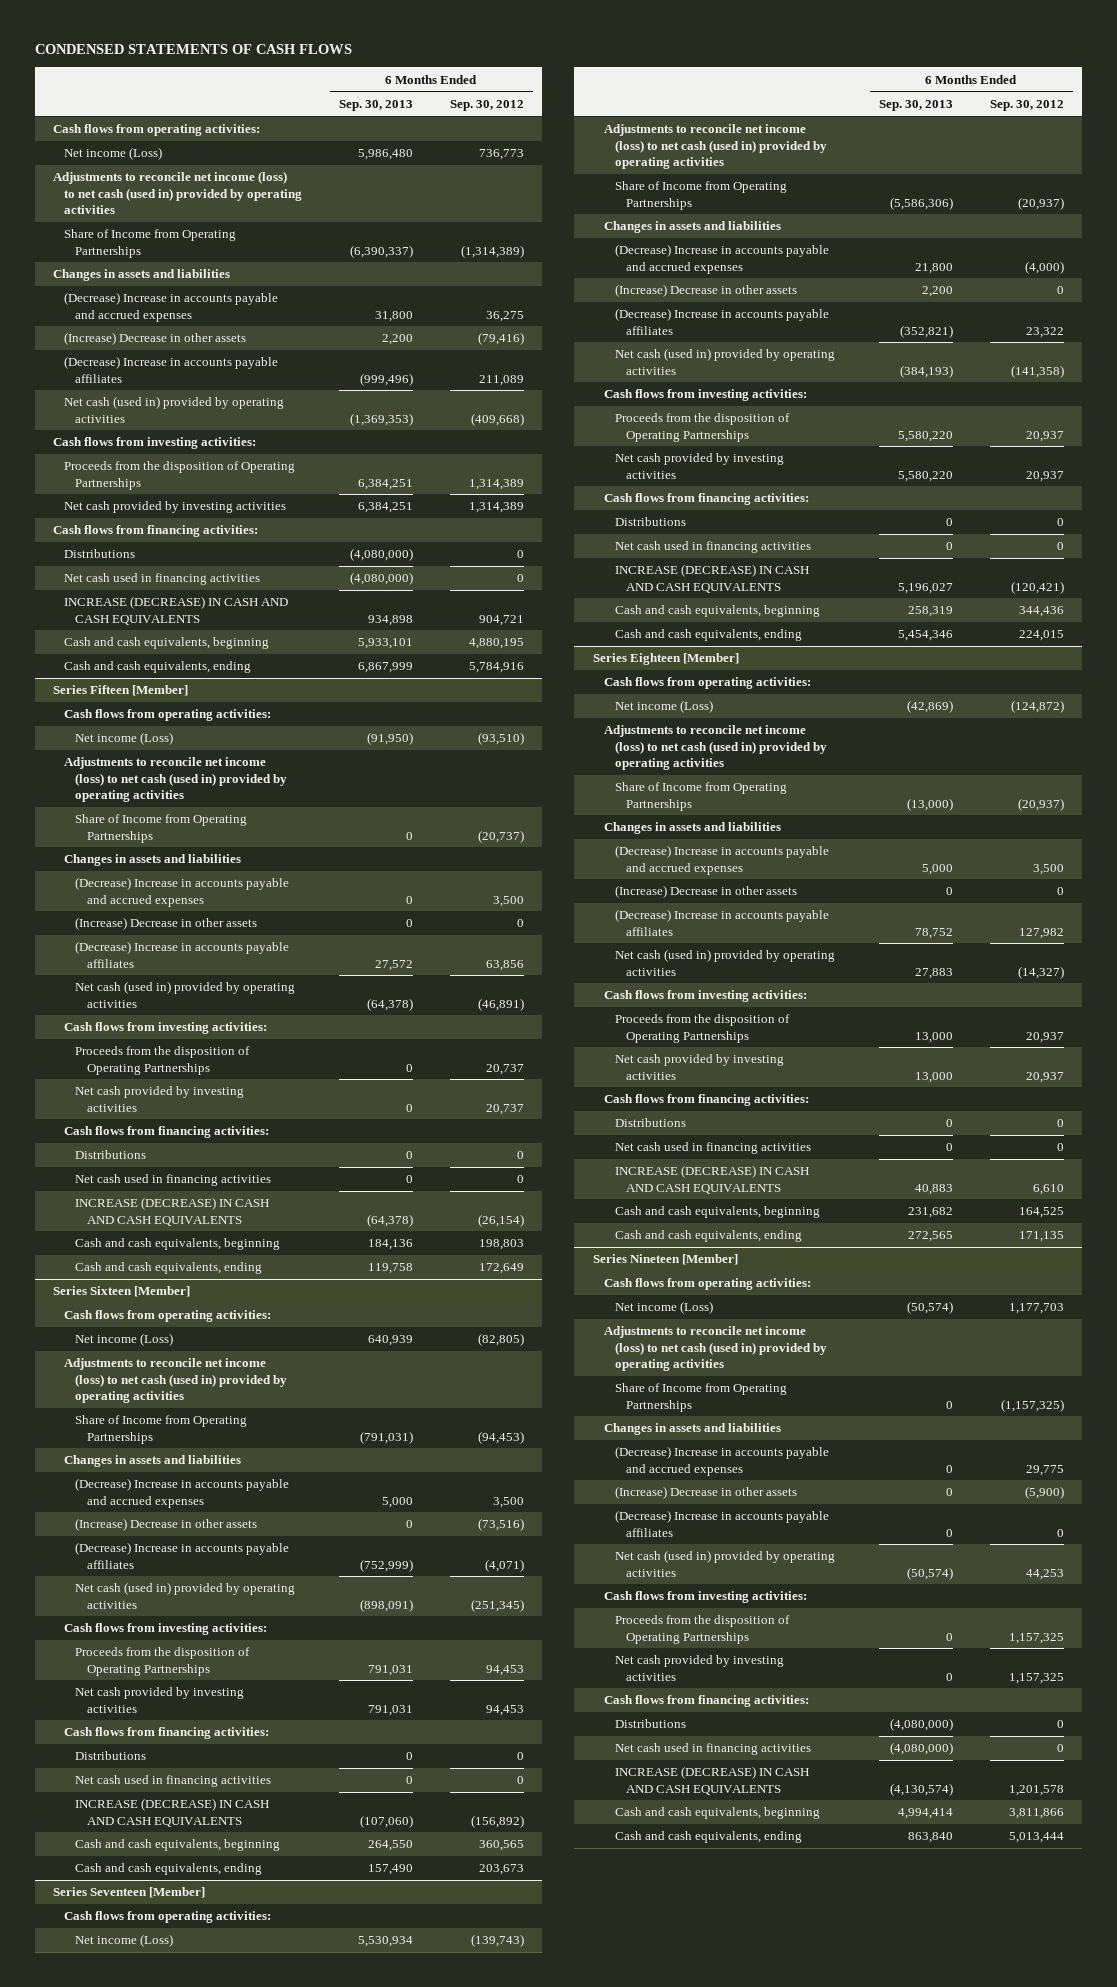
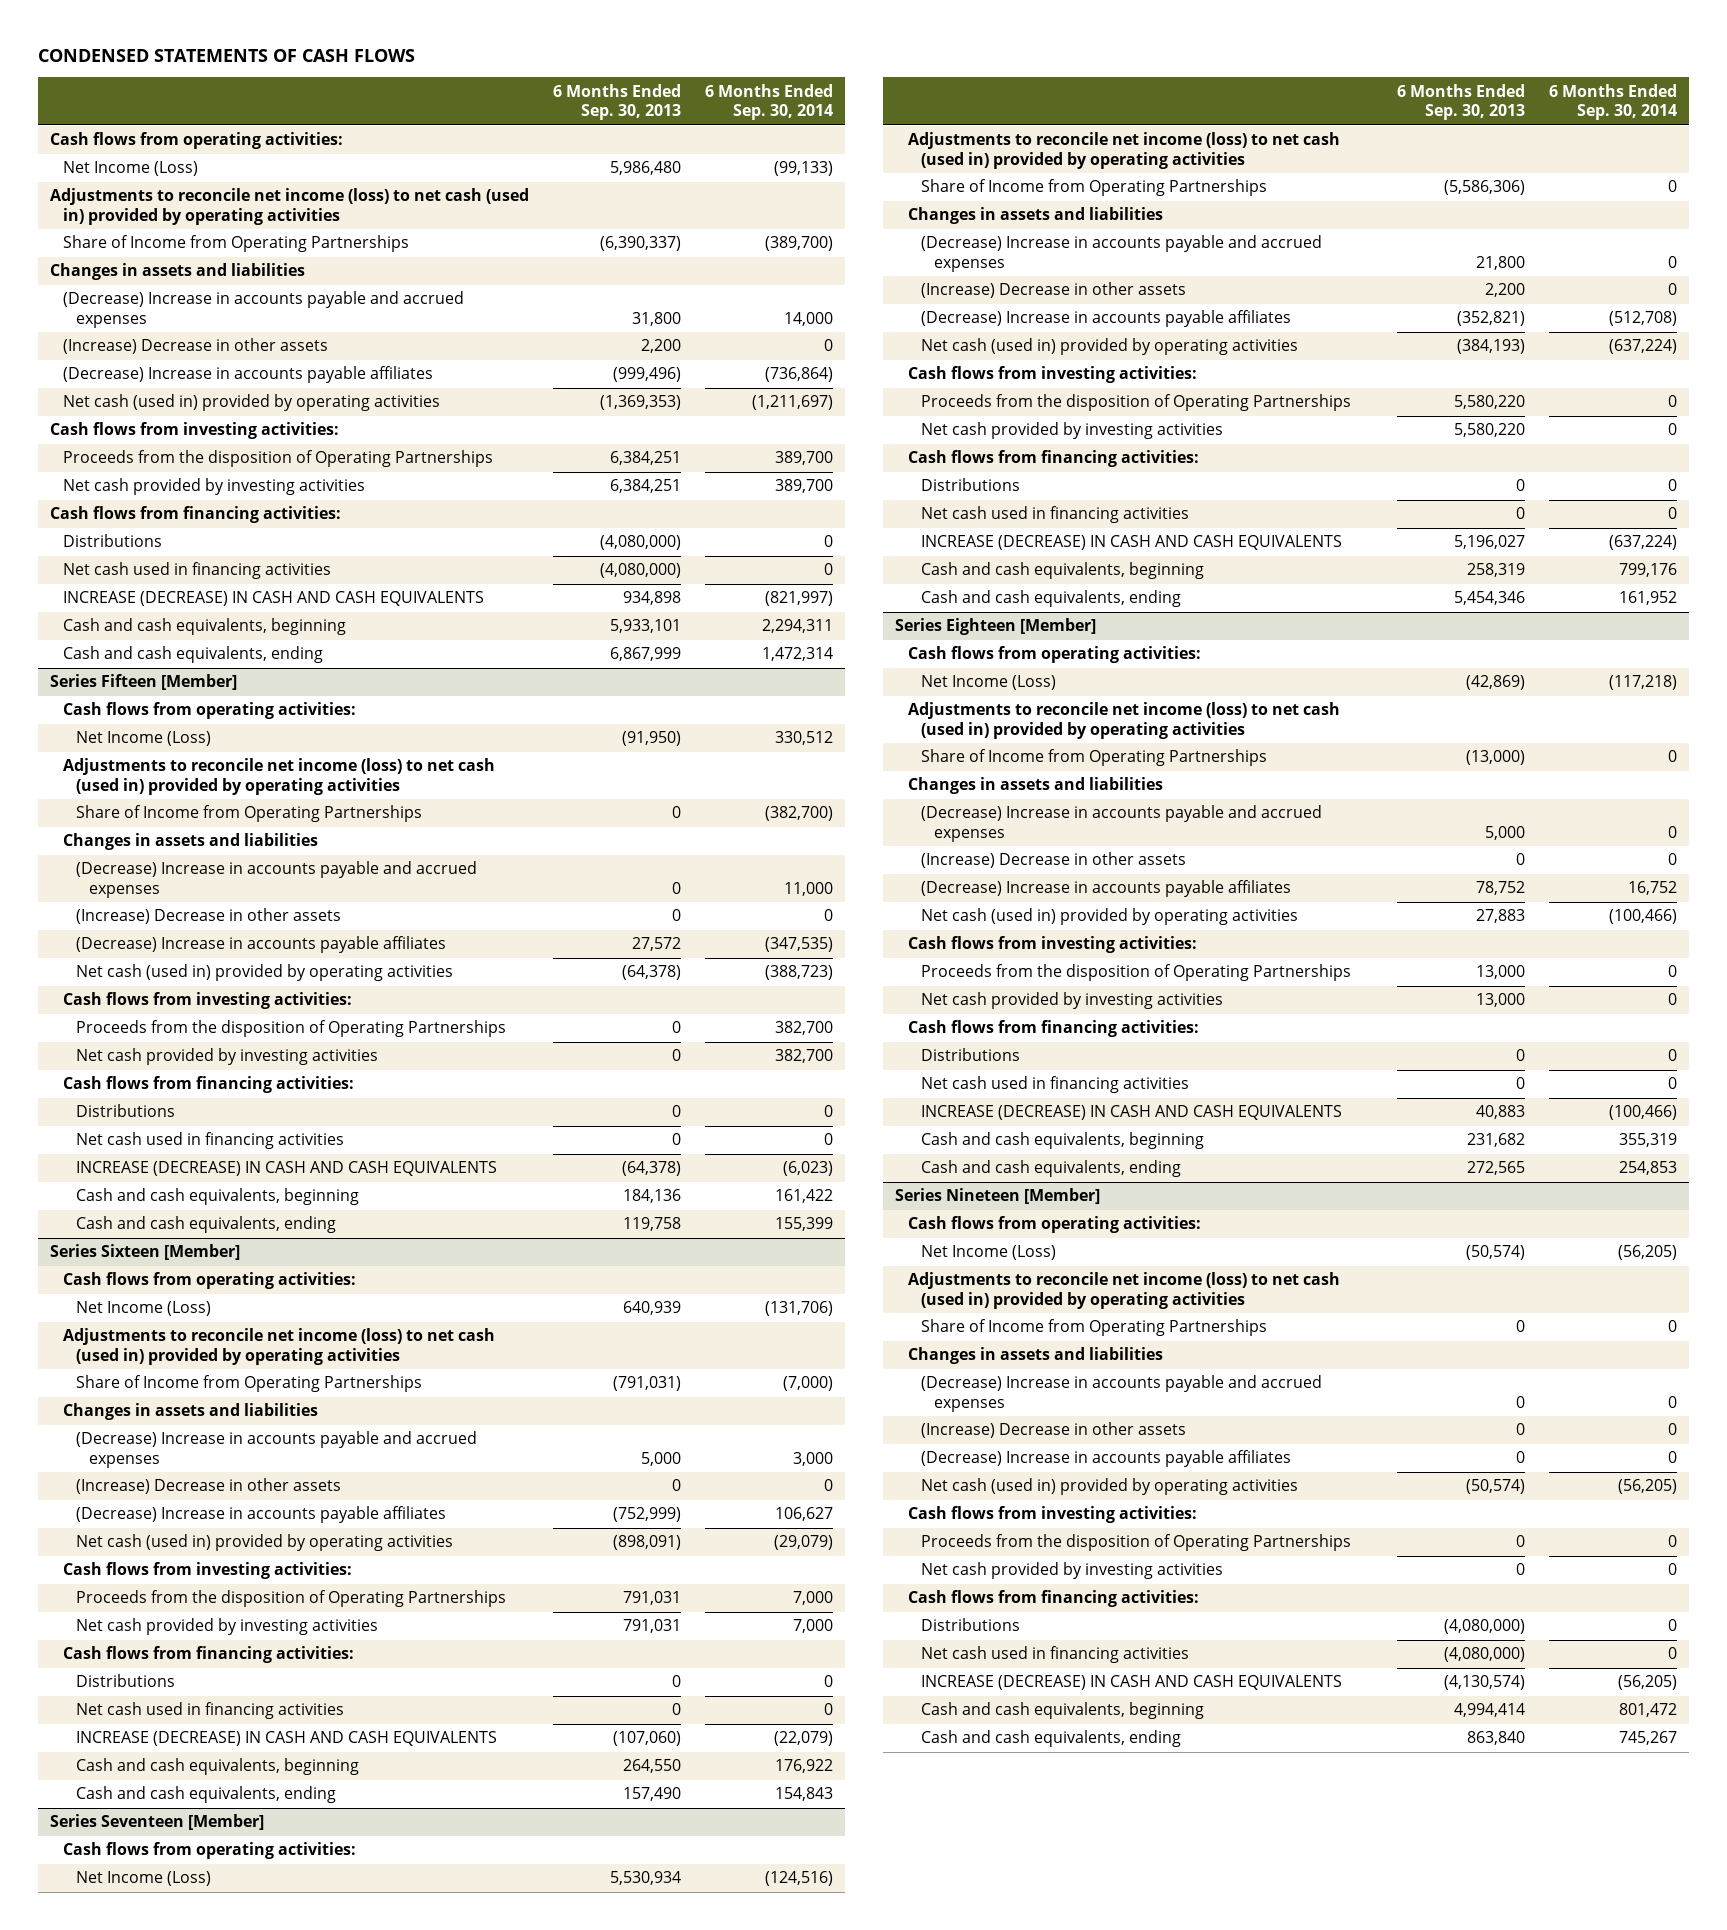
- | 6 Months Ended Sep. 30, 2013 | 6 Months Ended Sep. 30, 2012
+ | 6 Months Ended Sep. 30, 2013 | 6 Months Ended Sep. 30, 2014
- Net income (Loss) | 5,986,480 | 736,773
+ Net Income (Loss) | 5,986,480 | (99,133)
@ Series Fifteen [Member]
- Net income (Loss) | (91,950) | (93,510)
+ Net Income (Loss) | (91,950) | 330,512
@ Series Sixteen [Member]
- Net income (Loss) | 640,939 | (82,805)
+ Net Income (Loss) | 640,939 | (131,706)
@ Series Seventeen [Member]
- Net income (Loss) | 5,530,934 | (139,743)
+ Net Income (Loss) | 5,530,934 | (124,516)
@ Series Eighteen [Member]
- Net income (Loss) | (42,869) | (124,872)
+ Net Income (Loss) | (42,869) | (117,218)
@ Series Nineteen [Member]
- Net income (Loss) | (50,574) | 1,177,703
+ Net Income (Loss) | (50,574) | (56,205)

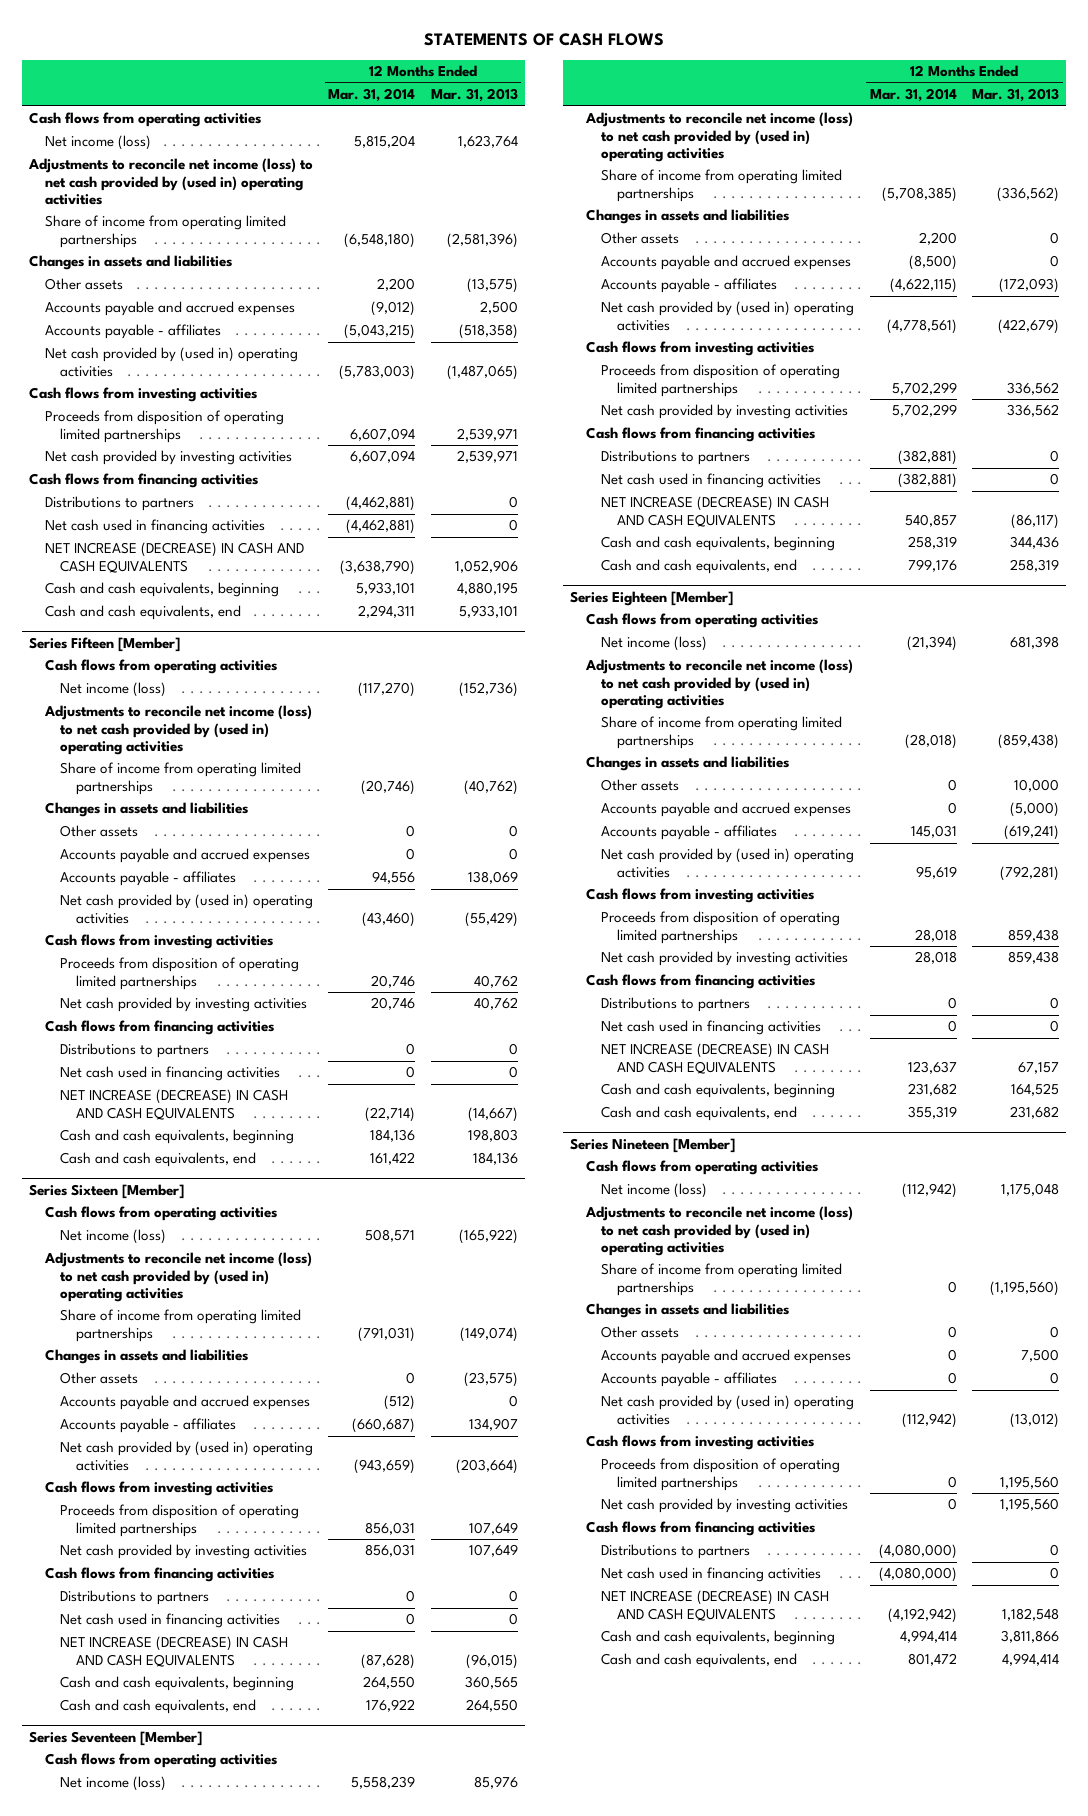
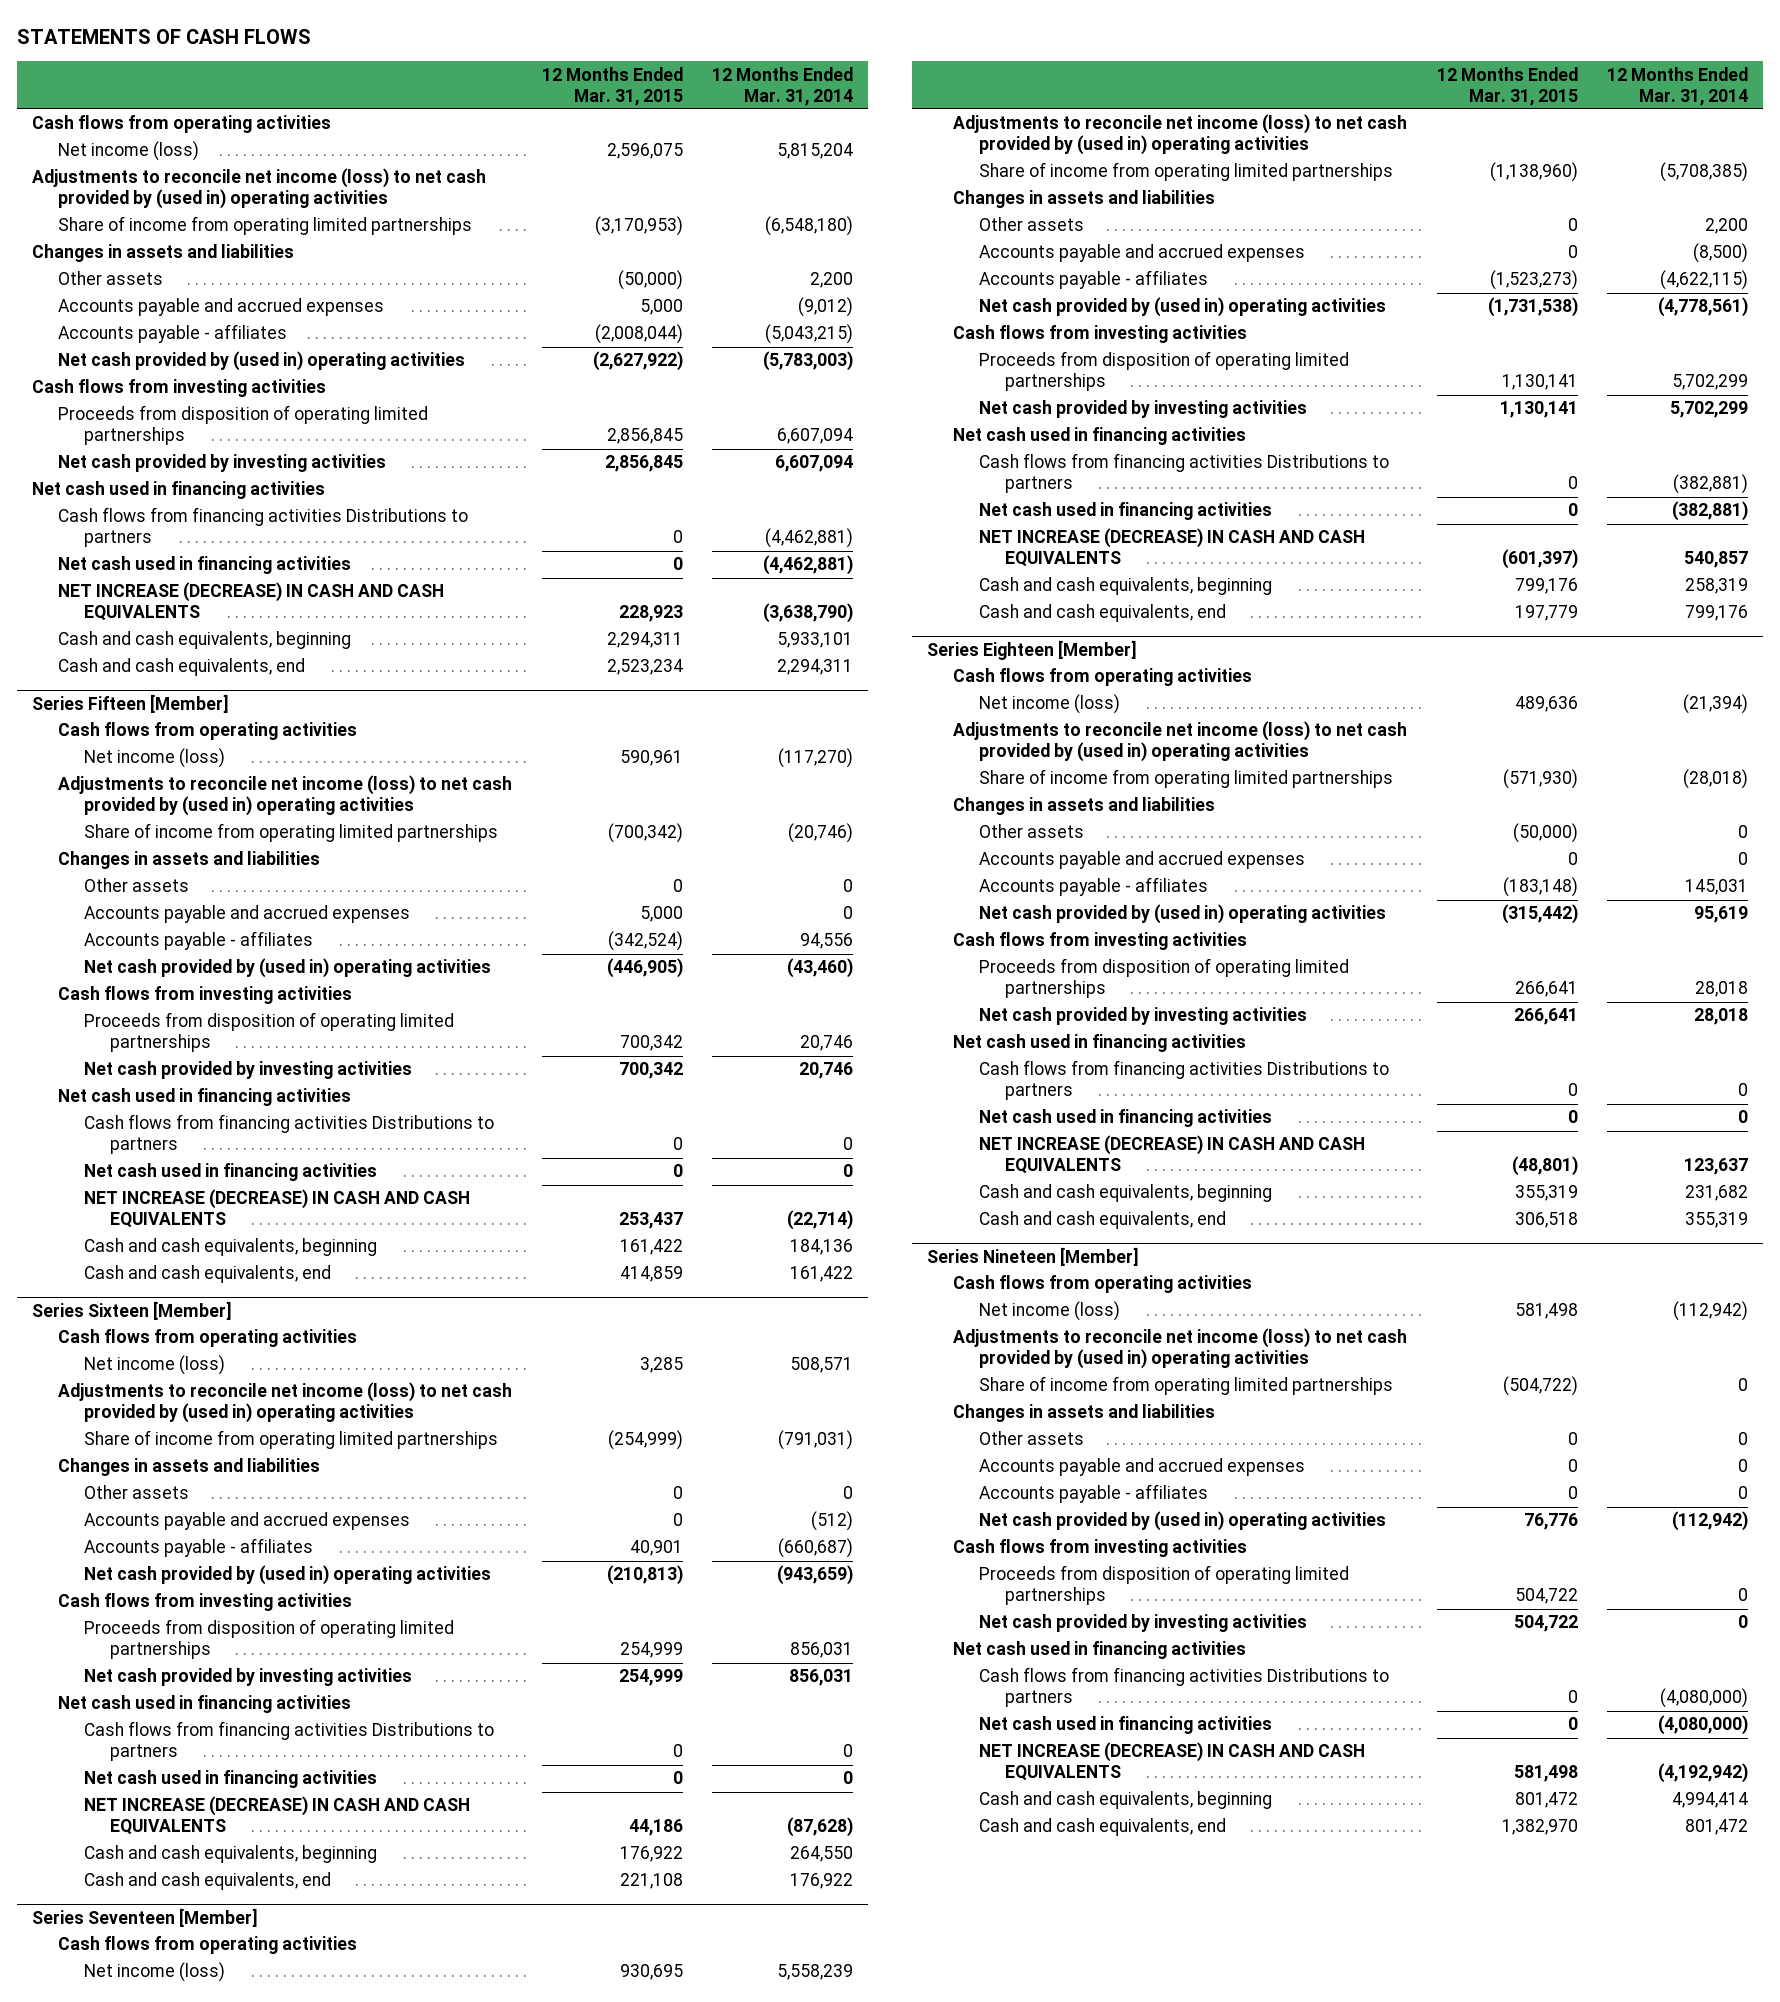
- | 12 Months Ended Mar. 31, 2014 | 12 Months Ended Mar. 31, 2013
+ | 12 Months Ended Mar. 31, 2015 | 12 Months Ended Mar. 31, 2014
- Cash flows from financing activities
- Distributions to partners | (4,462,881) | 0
+ Net cash used in financing activities
+ Cash flows from financing activities Distributions to partners | 0 | (4,462,881)
@ Series Fifteen [Member]
- Cash flows from financing activities
- Distributions to partners | 0 | 0
+ Net cash used in financing activities
+ Cash flows from financing activities Distributions to partners | 0 | 0
@ Series Sixteen [Member]
- Cash flows from financing activities
- Distributions to partners | 0 | 0
+ Net cash used in financing activities
+ Cash flows from financing activities Distributions to partners | 0 | 0
@ Series Seventeen [Member]
- Cash flows from financing activities
- Distributions to partners | (382,881) | 0
+ Net cash used in financing activities
+ Cash flows from financing activities Distributions to partners | 0 | (382,881)
@ Series Eighteen [Member]
- Cash flows from financing activities
- Distributions to partners | 0 | 0
+ Net cash used in financing activities
+ Cash flows from financing activities Distributions to partners | 0 | 0
@ Series Nineteen [Member]
- Cash flows from financing activities
- Distributions to partners | (4,080,000) | 0
+ Net cash used in financing activities
+ Cash flows from financing activities Distributions to partners | 0 | (4,080,000)

